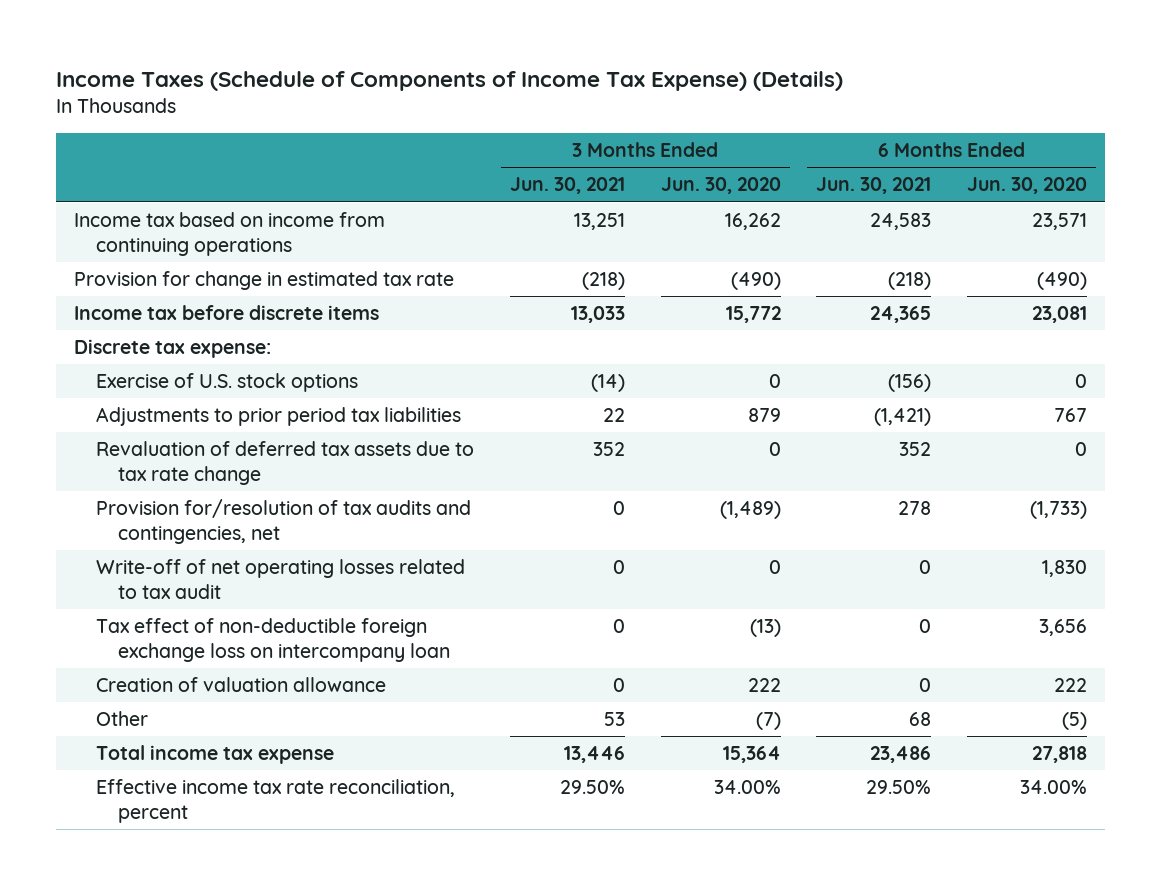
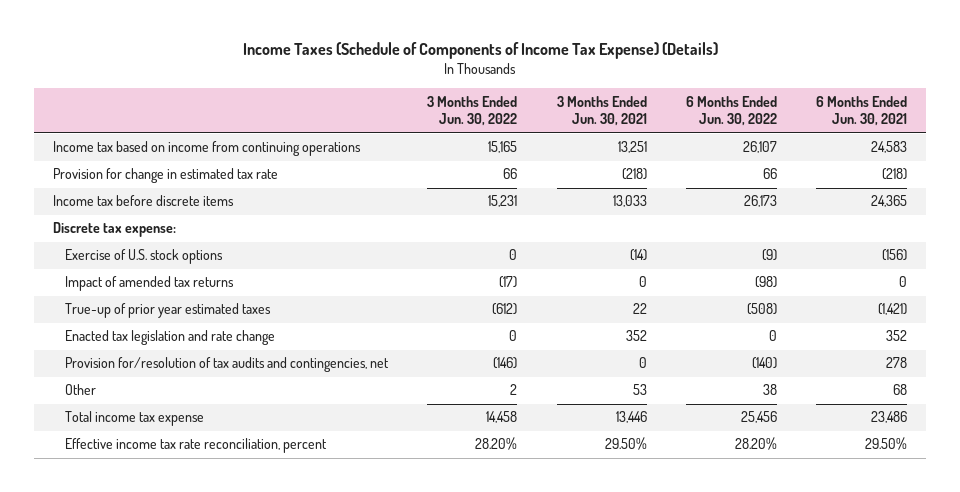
- | 3 Months Ended Jun. 30, 2021 | 3 Months Ended Jun. 30, 2020 | 6 Months Ended Jun. 30, 2021 | 6 Months Ended Jun. 30, 2020
+ | 3 Months Ended Jun. 30, 2022 | 3 Months Ended Jun. 30, 2021 | 6 Months Ended Jun. 30, 2022 | 6 Months Ended Jun. 30, 2021
- Adjustments to prior period tax liabilities | 22 | 879 | (1,421) | 767
- Revaluation of deferred tax assets due to tax rate change | 352 | 0 | 352 | 0
+ Impact of amended tax returns | (17) | 0 | (98) | 0
+ True-up of prior year estimated taxes | (612) | 22 | (508) | (1,421)
+ Enacted tax legislation and rate change | 0 | 352 | 0 | 352
- Write-off of net operating losses related to tax audit | 0 | 0 | 0 | 1,830
- Tax effect of non-deductible foreign exchange loss on intercompany loan | 0 | (13) | 0 | 3,656
- Creation of valuation allowance | 0 | 222 | 0 | 222

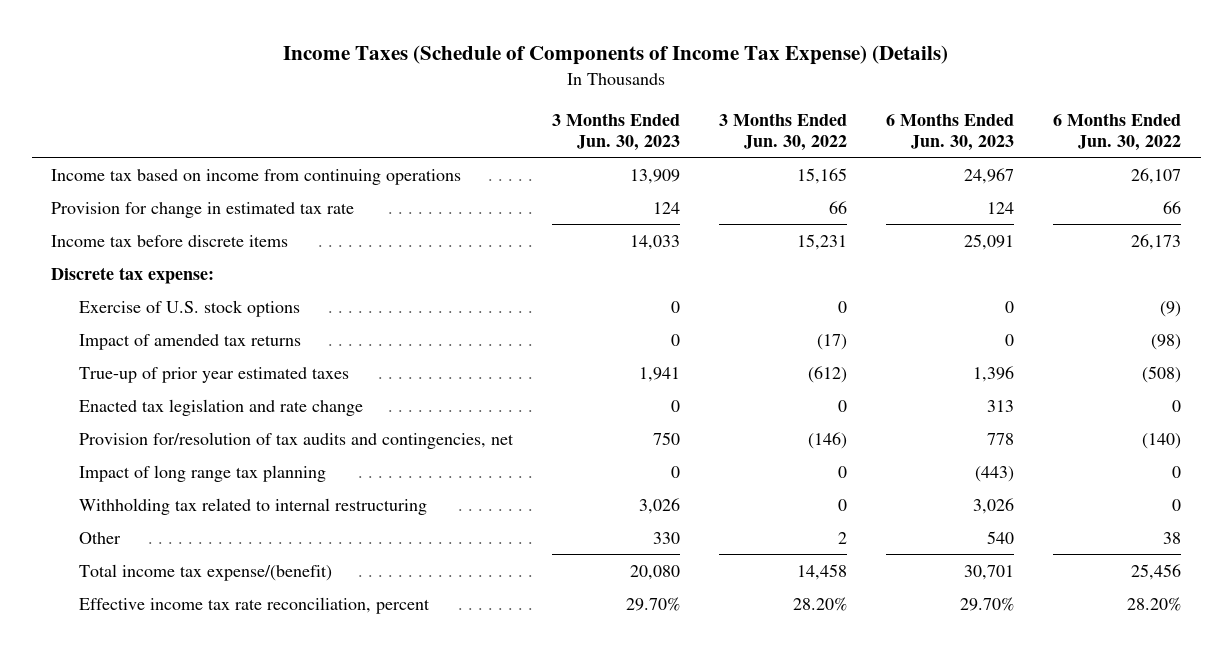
- | 3 Months Ended Jun. 30, 2022 | 3 Months Ended Jun. 30, 2021 | 6 Months Ended Jun. 30, 2022 | 6 Months Ended Jun. 30, 2021
+ | 3 Months Ended Jun. 30, 2023 | 3 Months Ended Jun. 30, 2022 | 6 Months Ended Jun. 30, 2023 | 6 Months Ended Jun. 30, 2022
+ Impact of long range tax planning | 0 | 0 | (443) | 0
+ Withholding tax related to internal restructuring | 3,026 | 0 | 3,026 | 0
- Total income tax expense | 14,458 | 13,446 | 25,456 | 23,486
+ Total income tax expense/(benefit) | 20,080 | 14,458 | 30,701 | 25,456

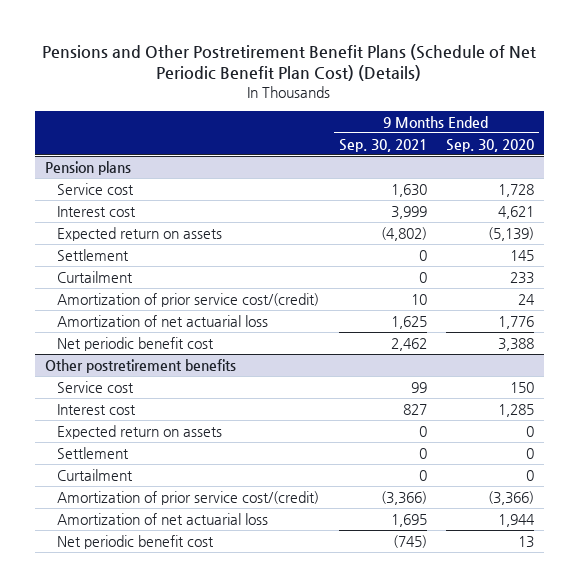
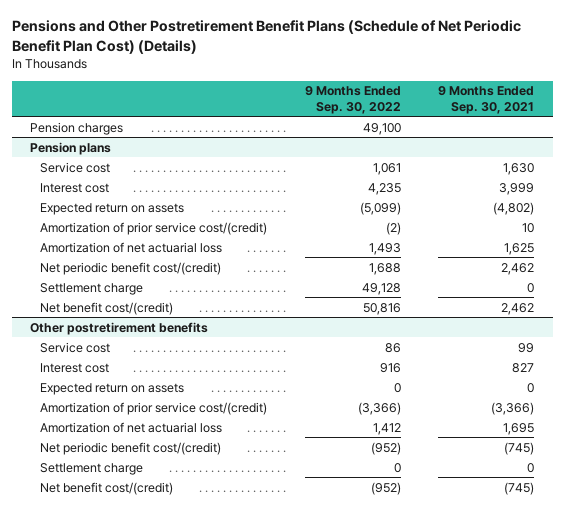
- | 9 Months Ended Sep. 30, 2021 | 9 Months Ended Sep. 30, 2020
+ | 9 Months Ended Sep. 30, 2022 | 9 Months Ended Sep. 30, 2021
+ Pension charges | 49,100 |
@ Pension plans
- Settlement | 0 | 145
- Curtailment | 0 | 233
- Net periodic benefit cost | 2,462 | 3,388
+ Net periodic benefit cost/(credit) | 1,688 | 2,462
+ Settlement charge | 49,128 | 0
+ Net benefit cost/(credit) | 50,816 | 2,462
@ Other postretirement benefits
- Settlement | 0 | 0
- Curtailment | 0 | 0
- Net periodic benefit cost | (745) | 13
+ Net periodic benefit cost/(credit) | (952) | (745)
+ Settlement charge | 0 | 0
+ Net benefit cost/(credit) | (952) | (745)

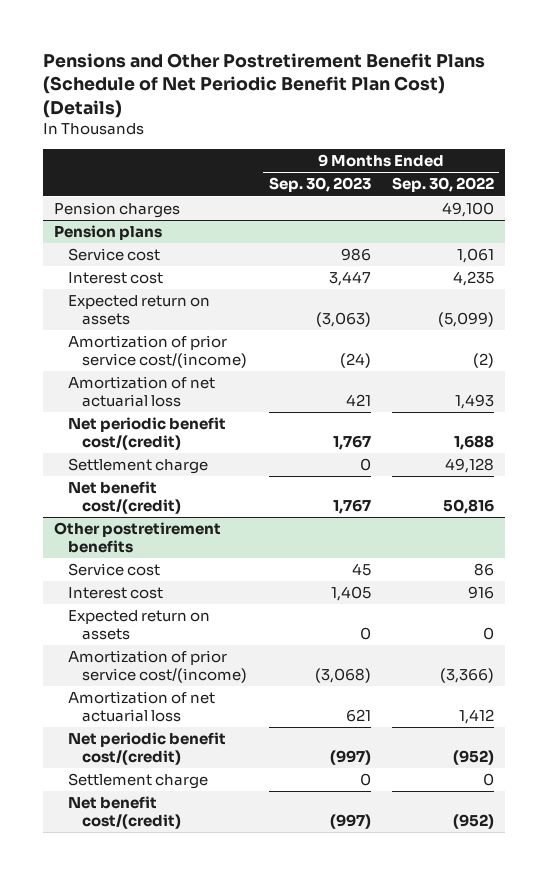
- | 9 Months Ended Sep. 30, 2022 | 9 Months Ended Sep. 30, 2021
+ | 9 Months Ended Sep. 30, 2023 | 9 Months Ended Sep. 30, 2022
@ Pension plans
- Amortization of prior service cost/(credit) | (2) | 10
+ Amortization of prior service cost/(income) | (24) | (2)
@ Other postretirement benefits
- Amortization of prior service cost/(credit) | (3,366) | (3,366)
+ Amortization of prior service cost/(income) | (3,068) | (3,366)

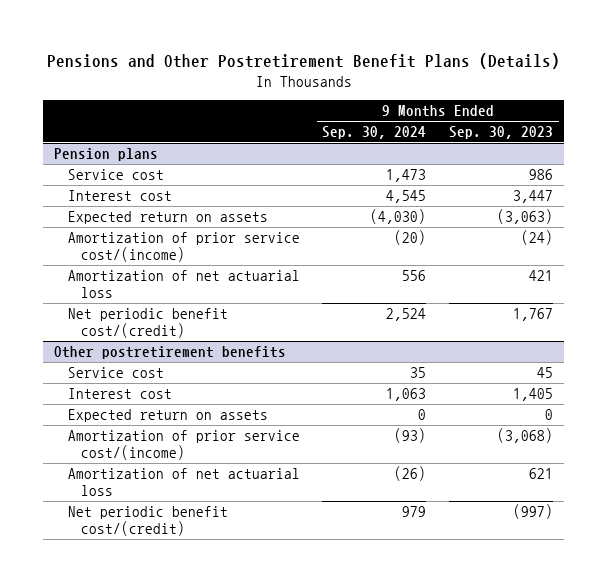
- Pensions and Other Postretirement Benefit Plans (Schedule of Net Periodic Benefit Plan Cost) (Details)
+ Pensions and Other Postretirement Benefit Plans (Details)
- | 9 Months Ended Sep. 30, 2023 | 9 Months Ended Sep. 30, 2022
+ | 9 Months Ended Sep. 30, 2024 | 9 Months Ended Sep. 30, 2023
- Pension charges | | 49,100
@ Pension plans
- Settlement charge | 0 | 49,128
- Net benefit cost/(credit) | 1,767 | 50,816
@ Other postretirement benefits
- Settlement charge | 0 | 0
- Net benefit cost/(credit) | (997) | (952)

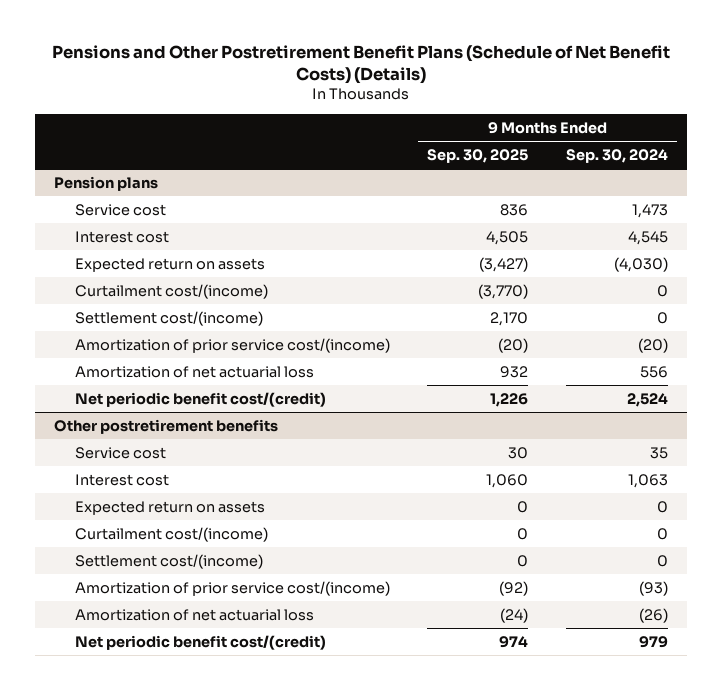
- Pensions and Other Postretirement Benefit Plans (Details)
+ Pensions and Other Postretirement Benefit Plans (Schedule of Net Benefit Costs) (Details)
- | 9 Months Ended Sep. 30, 2024 | 9 Months Ended Sep. 30, 2023
+ | 9 Months Ended Sep. 30, 2025 | 9 Months Ended Sep. 30, 2024
@ Pension plans
+ Curtailment cost/(income) | (3,770) | 0
+ Settlement cost/(income) | 2,170 | 0
@ Other postretirement benefits
+ Curtailment cost/(income) | 0 | 0
+ Settlement cost/(income) | 0 | 0

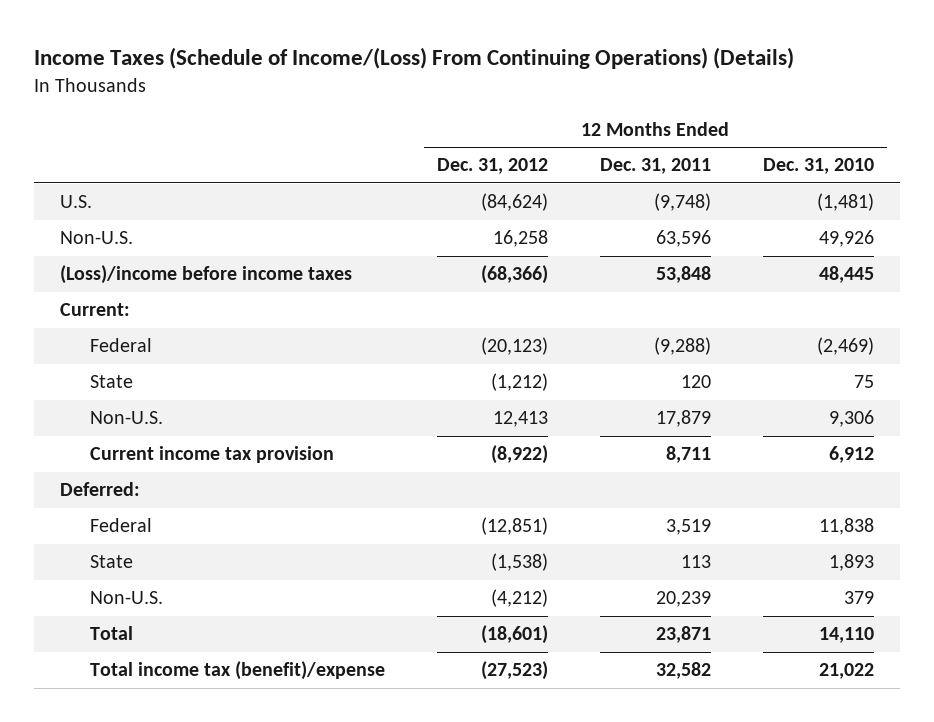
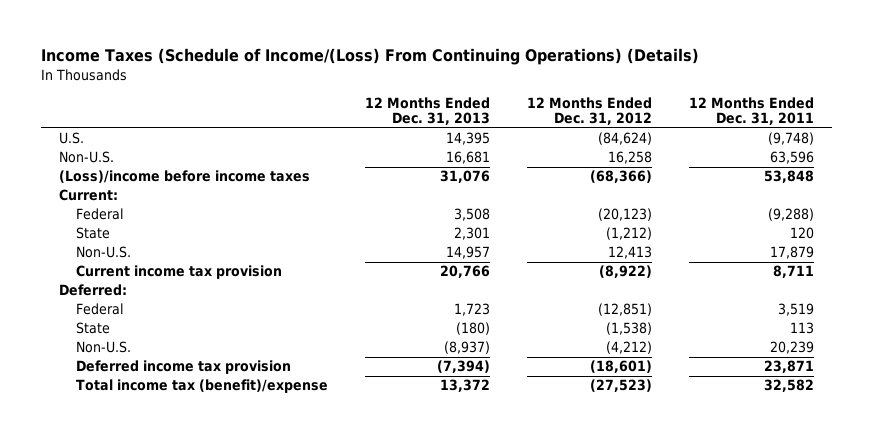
- | 12 Months Ended Dec. 31, 2012 | 12 Months Ended Dec. 31, 2011 | 12 Months Ended Dec. 31, 2010
+ | 12 Months Ended Dec. 31, 2013 | 12 Months Ended Dec. 31, 2012 | 12 Months Ended Dec. 31, 2011
- Total | (18,601) | 23,871 | 14,110
+ Deferred income tax provision | (7,394) | (18,601) | 23,871

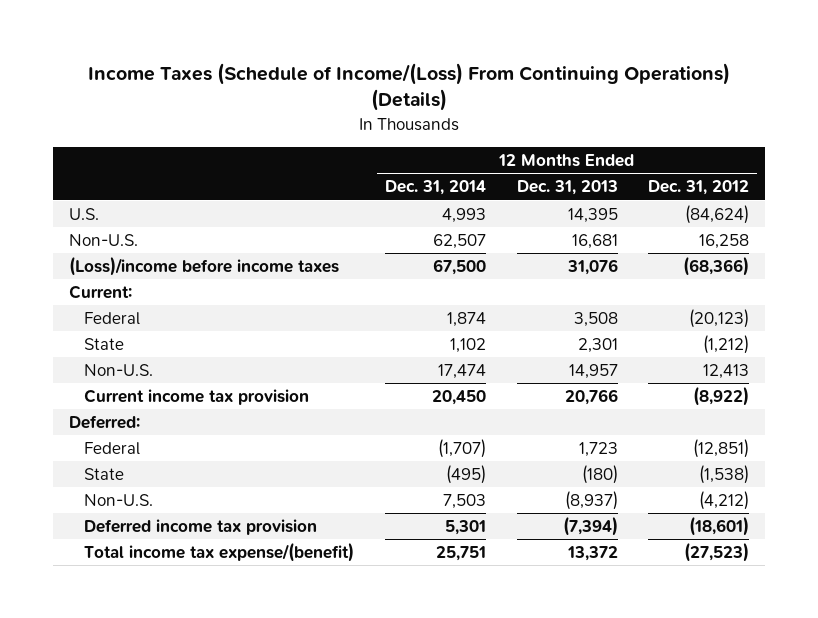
- | 12 Months Ended Dec. 31, 2013 | 12 Months Ended Dec. 31, 2012 | 12 Months Ended Dec. 31, 2011
+ | 12 Months Ended Dec. 31, 2014 | 12 Months Ended Dec. 31, 2013 | 12 Months Ended Dec. 31, 2012
- Total income tax (benefit)/expense | 13,372 | (27,523) | 32,582
+ Total income tax expense/(benefit) | 25,751 | 13,372 | (27,523)

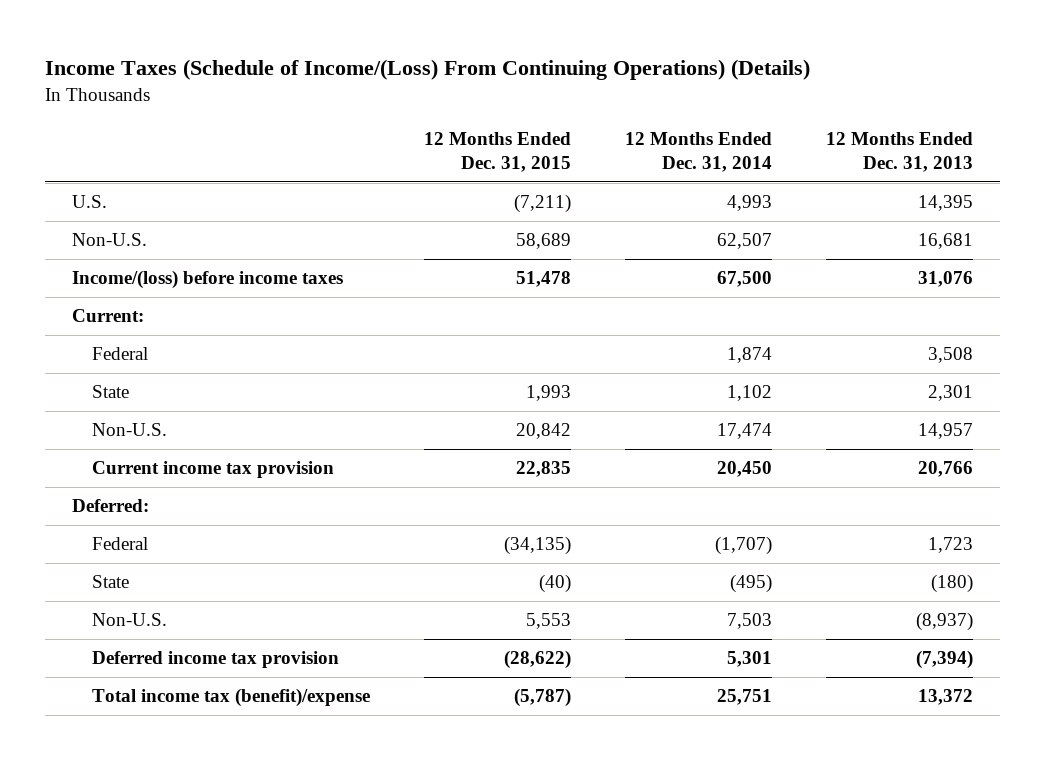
- | 12 Months Ended Dec. 31, 2014 | 12 Months Ended Dec. 31, 2013 | 12 Months Ended Dec. 31, 2012
+ | 12 Months Ended Dec. 31, 2015 | 12 Months Ended Dec. 31, 2014 | 12 Months Ended Dec. 31, 2013
- (Loss)/income before income taxes | 67,500 | 31,076 | (68,366)
+ Income/(loss) before income taxes | 51,478 | 67,500 | 31,076
- Total income tax expense/(benefit) | 25,751 | 13,372 | (27,523)
+ Total income tax (benefit)/expense | (5,787) | 25,751 | 13,372

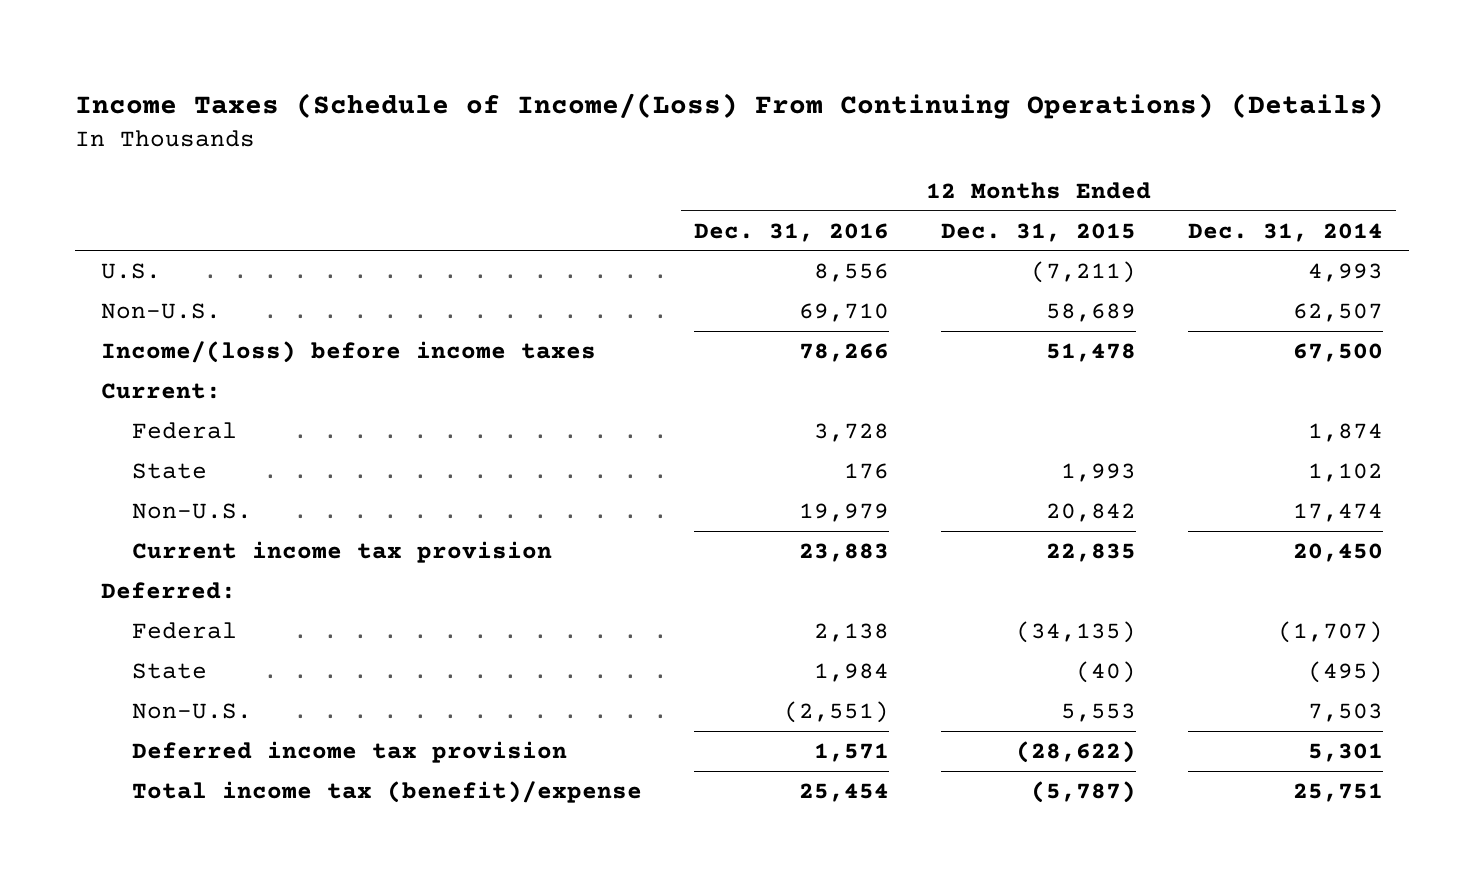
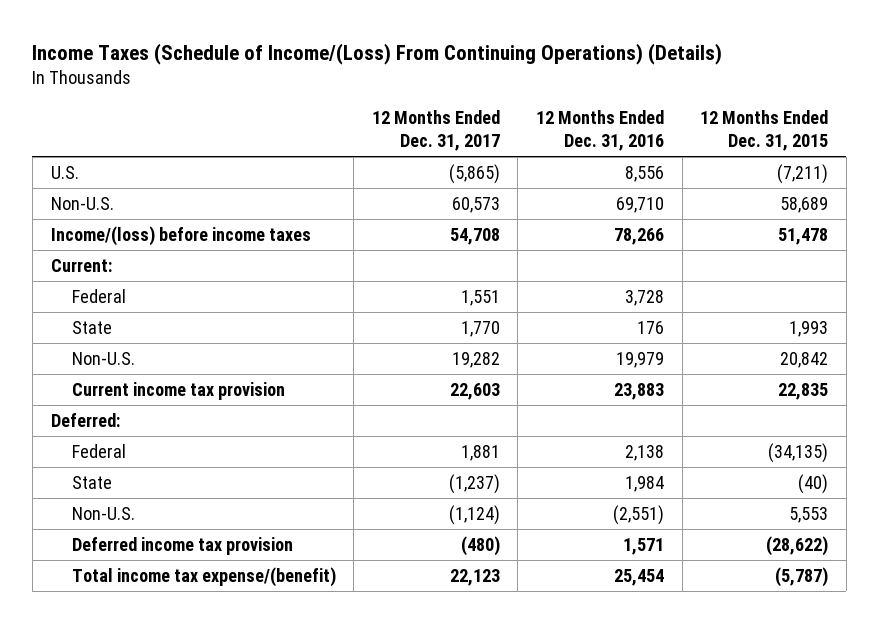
- | 12 Months Ended Dec. 31, 2016 | 12 Months Ended Dec. 31, 2015 | 12 Months Ended Dec. 31, 2014
+ | 12 Months Ended Dec. 31, 2017 | 12 Months Ended Dec. 31, 2016 | 12 Months Ended Dec. 31, 2015
- Total income tax (benefit)/expense | 25,454 | (5,787) | 25,751
+ Total income tax expense/(benefit) | 22,123 | 25,454 | (5,787)

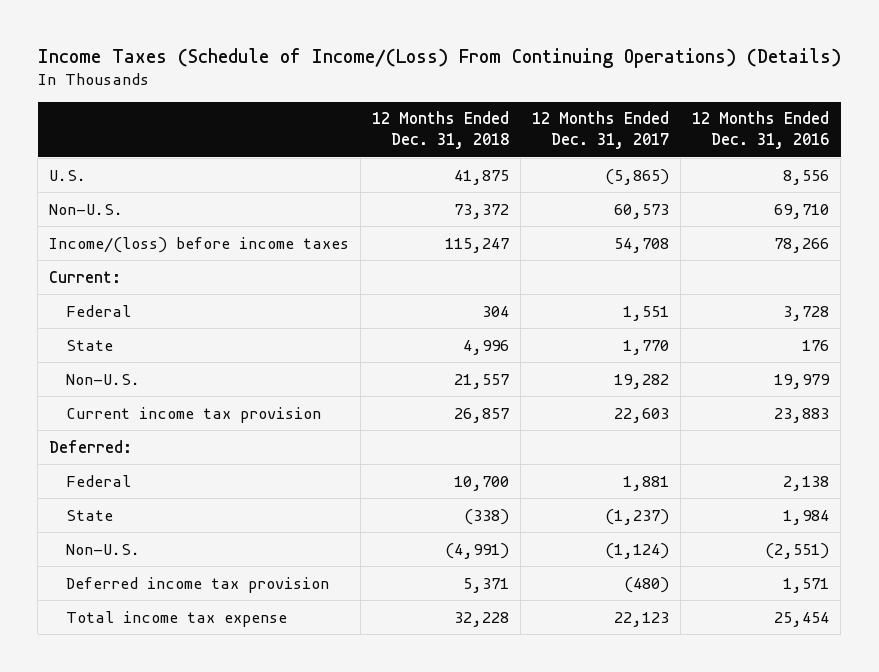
- | 12 Months Ended Dec. 31, 2017 | 12 Months Ended Dec. 31, 2016 | 12 Months Ended Dec. 31, 2015
+ | 12 Months Ended Dec. 31, 2018 | 12 Months Ended Dec. 31, 2017 | 12 Months Ended Dec. 31, 2016
- Total income tax expense/(benefit) | 22,123 | 25,454 | (5,787)
+ Total income tax expense | 32,228 | 22,123 | 25,454

